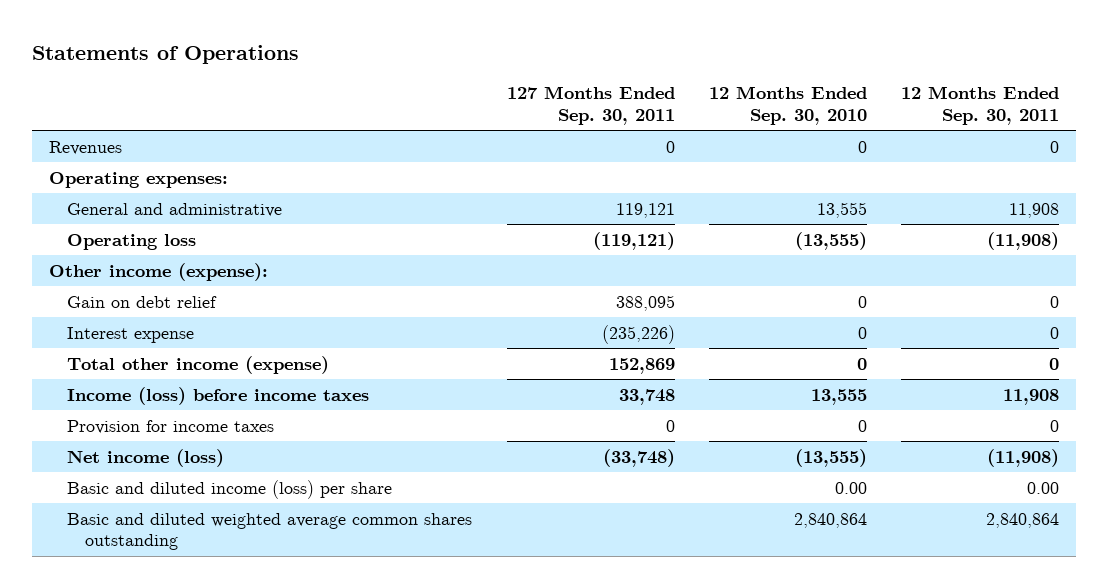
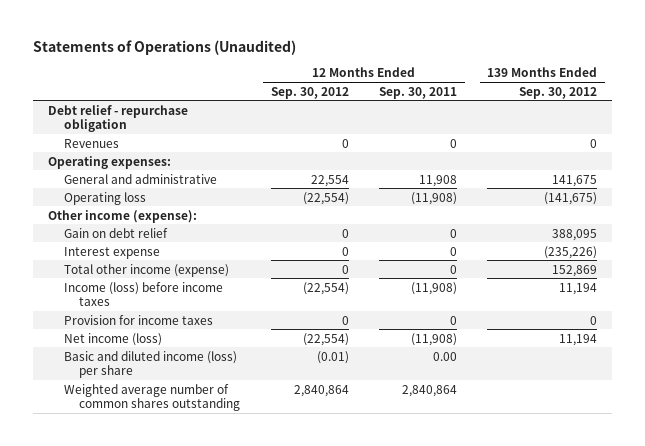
- Statements of Operations
+ Statements of Operations (Unaudited)
- | 127 Months Ended Sep. 30, 2011 | 12 Months Ended Sep. 30, 2010 | 12 Months Ended Sep. 30, 2011
+ | 12 Months Ended Sep. 30, 2012 | 12 Months Ended Sep. 30, 2011 | 139 Months Ended Sep. 30, 2012
+ Debt relief - repurchase obligation
- Income (loss) before income taxes | 33,748 | 13,555 | 11,908
+ Income (loss) before income taxes | (22,554) | (11,908) | 11,194
- Basic and diluted weighted average common shares outstanding | | 2,840,864 | 2,840,864
+ Weighted average number of common shares outstanding | 2,840,864 | 2,840,864 |

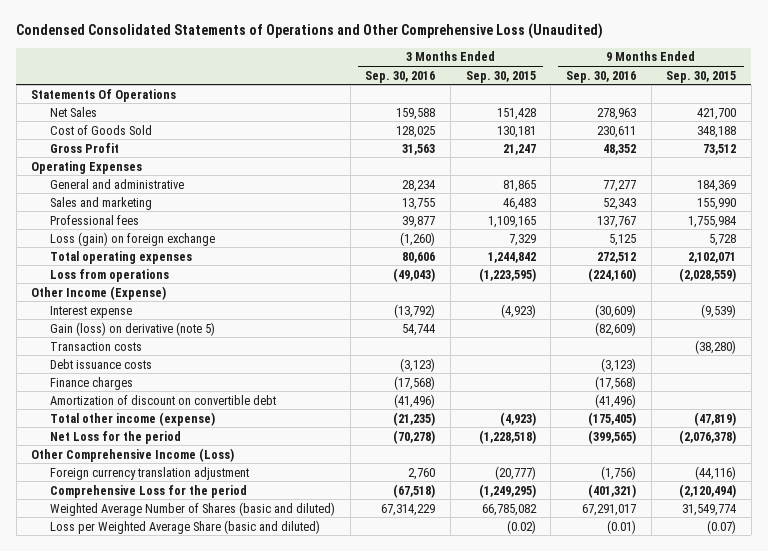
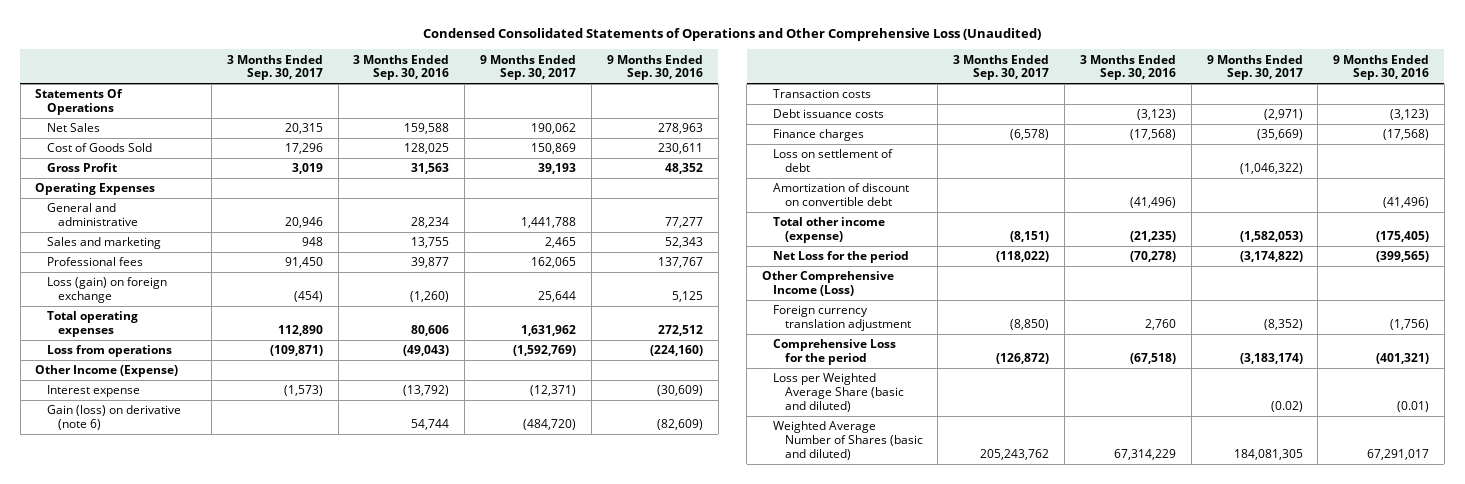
- | 3 Months Ended Sep. 30, 2016 | 3 Months Ended Sep. 30, 2015 | 9 Months Ended Sep. 30, 2016 | 9 Months Ended Sep. 30, 2015
+ | 3 Months Ended Sep. 30, 2017 | 3 Months Ended Sep. 30, 2016 | 9 Months Ended Sep. 30, 2017 | 9 Months Ended Sep. 30, 2016
- Gain (loss) on derivative (note 5) | 54,744 | | (82,609) |
+ Gain (loss) on derivative (note 6) | | 54,744 | (484,720) | (82,609)
+ Loss on settlement of debt | | | (1,046,322) |
moved down: Weighted Average Number of Shares (basic and diluted) | 205,243,762 | 67,314,229 | 184,081,305 | 67,291,017

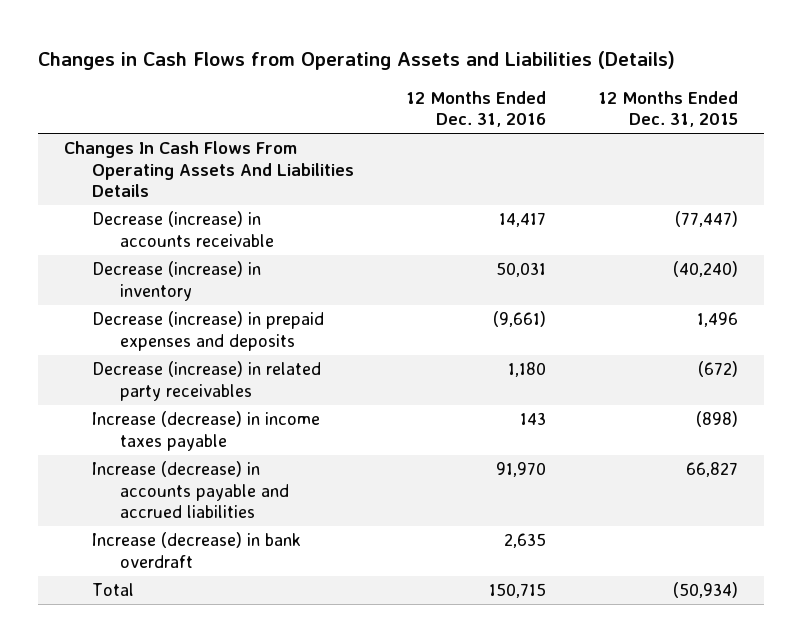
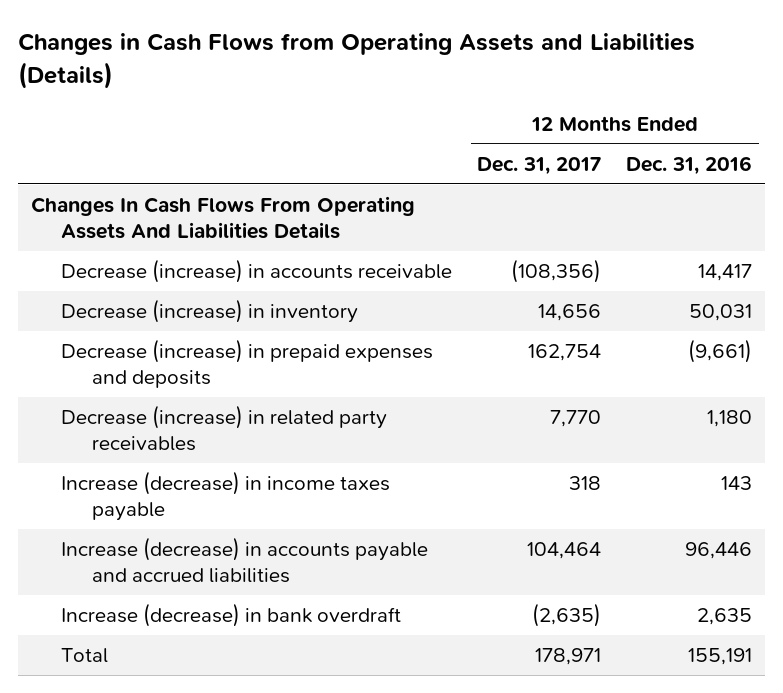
- | 12 Months Ended Dec. 31, 2016 | 12 Months Ended Dec. 31, 2015
+ | 12 Months Ended Dec. 31, 2017 | 12 Months Ended Dec. 31, 2016
- Increase (decrease) in accounts payable and accrued liabilities | 91,970 | 66,827
+ Increase (decrease) in accounts payable and accrued liabilities | 104,464 | 96,446
- Total | 150,715 | (50,934)
+ Total | 178,971 | 155,191

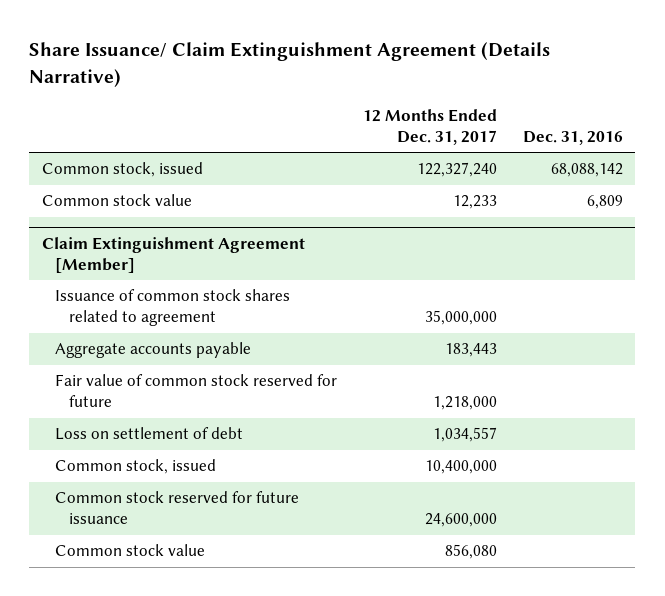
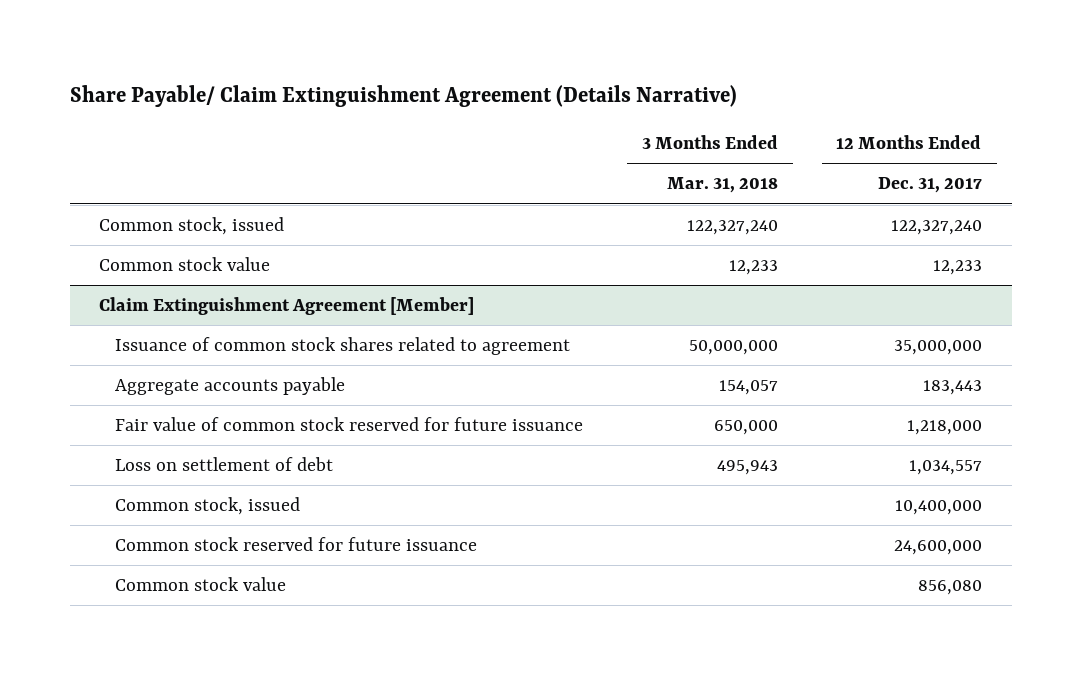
- Share Issuance/ Claim Extinguishment Agreement (Details Narrative)
+ Share Payable/ Claim Extinguishment Agreement (Details Narrative)
- | 12 Months Ended Dec. 31, 2017 | Dec. 31, 2016
+ | 3 Months Ended Mar. 31, 2018 | 12 Months Ended Dec. 31, 2017
@ Claim Extinguishment Agreement [Member]
- Fair value of common stock reserved for future | 1,218,000 |
+ Fair value of common stock reserved for future issuance | 650,000 | 1,218,000

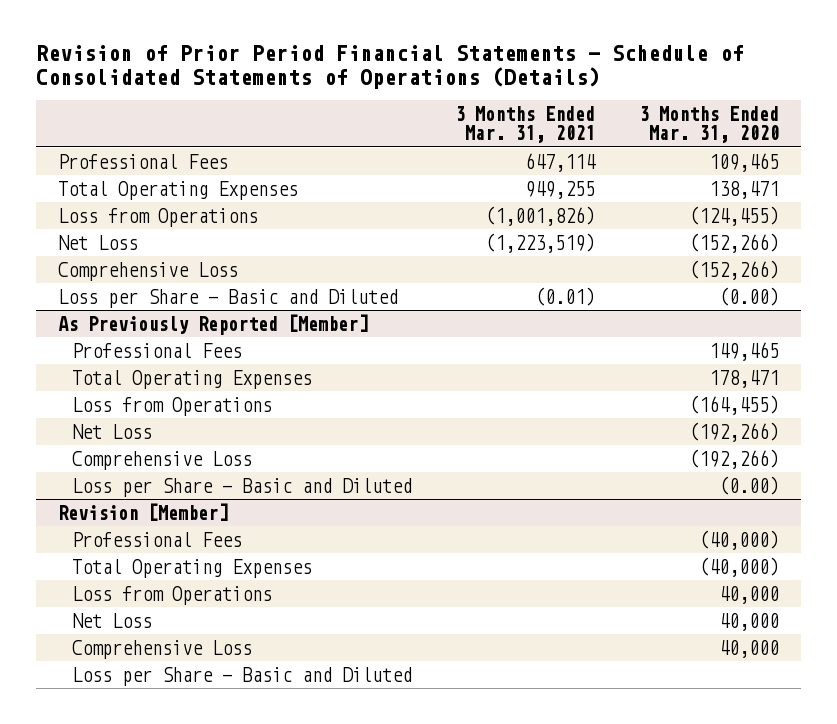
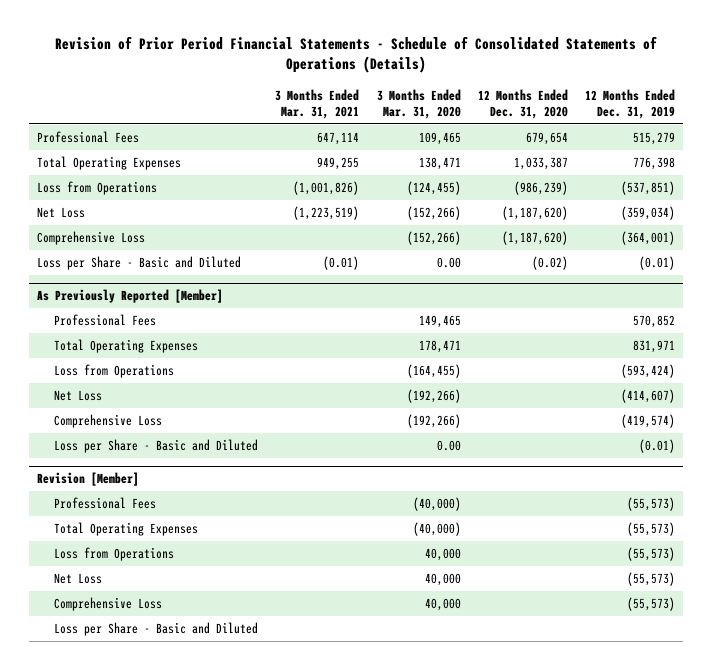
- | 3 Months Ended Mar. 31, 2021 | 3 Months Ended Mar. 31, 2020
+ | 3 Months Ended Mar. 31, 2021 | 3 Months Ended Mar. 31, 2020 | 12 Months Ended Dec. 31, 2020 | 12 Months Ended Dec. 31, 2019
- Loss per Share - Basic and Diluted | (0.01) | (0.00)
+ Loss per Share - Basic and Diluted | (0.01) | 0.00 | (0.02) | (0.01)
@ As Previously Reported [Member]
- Loss per Share - Basic and Diluted | | (0.00)
+ Loss per Share - Basic and Diluted | | 0.00 | | (0.01)

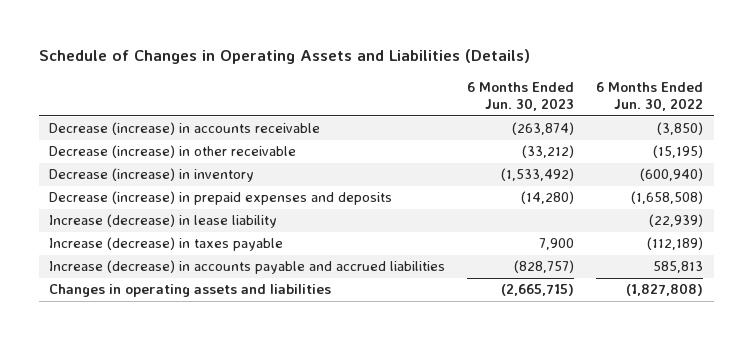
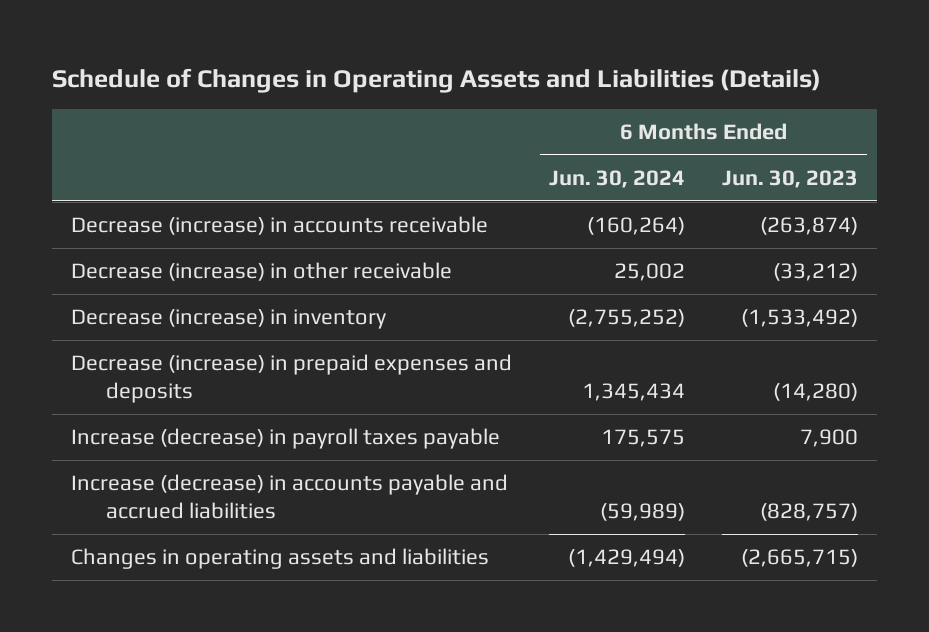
- | 6 Months Ended Jun. 30, 2023 | 6 Months Ended Jun. 30, 2022
+ | 6 Months Ended Jun. 30, 2024 | 6 Months Ended Jun. 30, 2023
- Increase (decrease) in lease liability | | (22,939)
- Increase (decrease) in taxes payable | 7,900 | (112,189)
+ Increase (decrease) in payroll taxes payable | 175,575 | 7,900

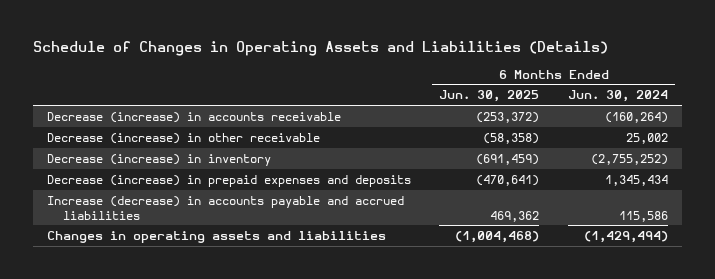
- | 6 Months Ended Jun. 30, 2024 | 6 Months Ended Jun. 30, 2023
+ | 6 Months Ended Jun. 30, 2025 | 6 Months Ended Jun. 30, 2024
- Increase (decrease) in payroll taxes payable | 175,575 | 7,900
- Increase (decrease) in accounts payable and accrued liabilities | (59,989) | (828,757)
+ Increase (decrease) in accounts payable and accrued liabilities | 469,362 | 115,586

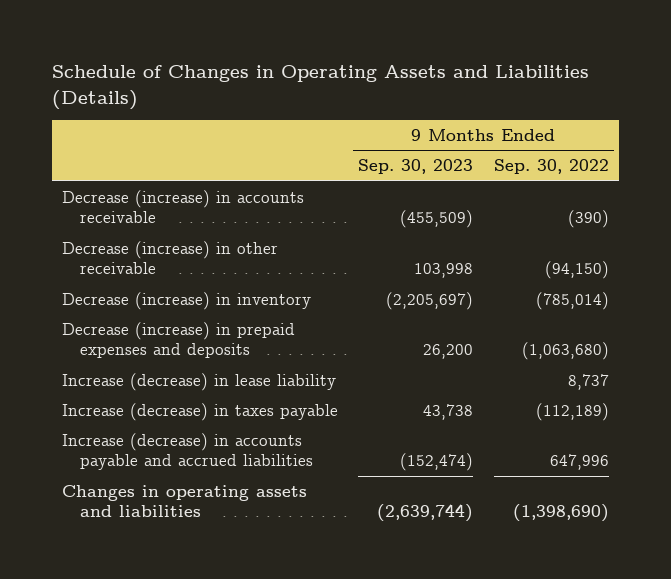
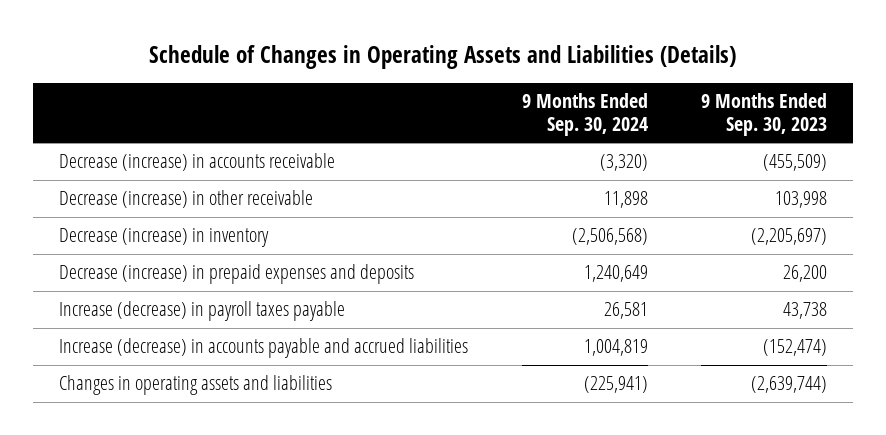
- | 9 Months Ended Sep. 30, 2023 | 9 Months Ended Sep. 30, 2022
+ | 9 Months Ended Sep. 30, 2024 | 9 Months Ended Sep. 30, 2023
- Increase (decrease) in lease liability | | 8,737
- Increase (decrease) in taxes payable | 43,738 | (112,189)
+ Increase (decrease) in payroll taxes payable | 26,581 | 43,738

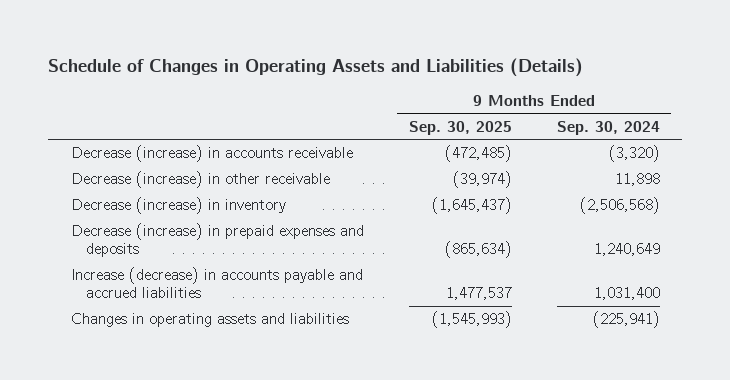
- | 9 Months Ended Sep. 30, 2024 | 9 Months Ended Sep. 30, 2023
+ | 9 Months Ended Sep. 30, 2025 | 9 Months Ended Sep. 30, 2024
- Increase (decrease) in payroll taxes payable | 26,581 | 43,738
- Increase (decrease) in accounts payable and accrued liabilities | 1,004,819 | (152,474)
+ Increase (decrease) in accounts payable and accrued liabilities | 1,477,537 | 1,031,400

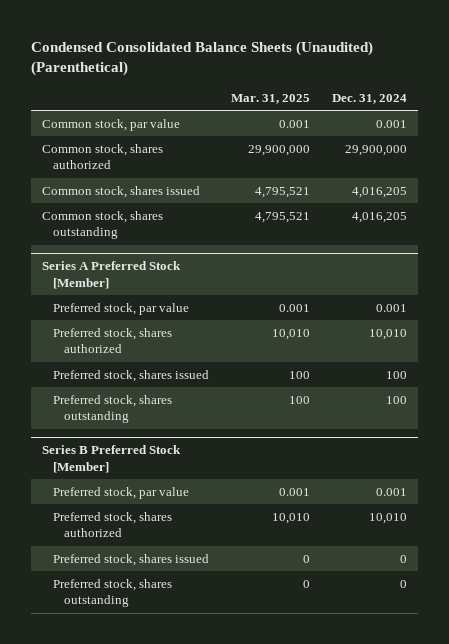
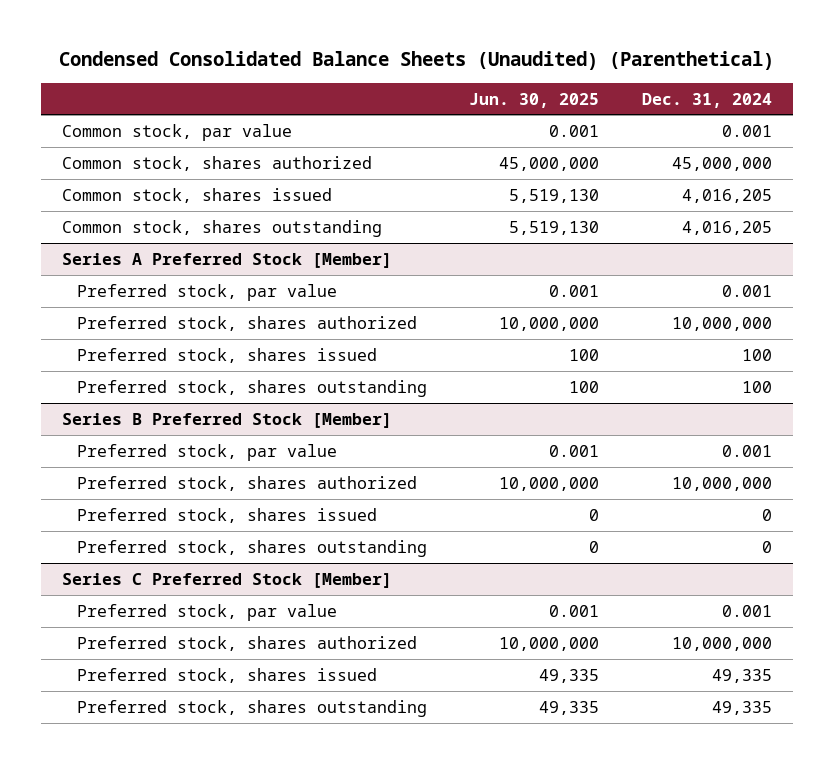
- | Mar. 31, 2025 | Dec. 31, 2024
+ | Jun. 30, 2025 | Dec. 31, 2024
- Common stock, shares authorized | 29,900,000 | 29,900,000
+ Common stock, shares authorized | 45,000,000 | 45,000,000
@ Series A Preferred Stock [Member]
- Preferred stock, shares authorized | 10,010 | 10,010
+ Preferred stock, shares authorized | 10,000,000 | 10,000,000
@ Series B Preferred Stock [Member]
- Preferred stock, shares authorized | 10,010 | 10,010
+ Preferred stock, shares authorized | 10,000,000 | 10,000,000
+ Series C Preferred Stock [Member]
+ Preferred stock, par value | 0.001 | 0.001
+ Preferred stock, shares authorized | 10,000,000 | 10,000,000
+ Preferred stock, shares issued | 49,335 | 49,335
+ Preferred stock, shares outstanding | 49,335 | 49,335

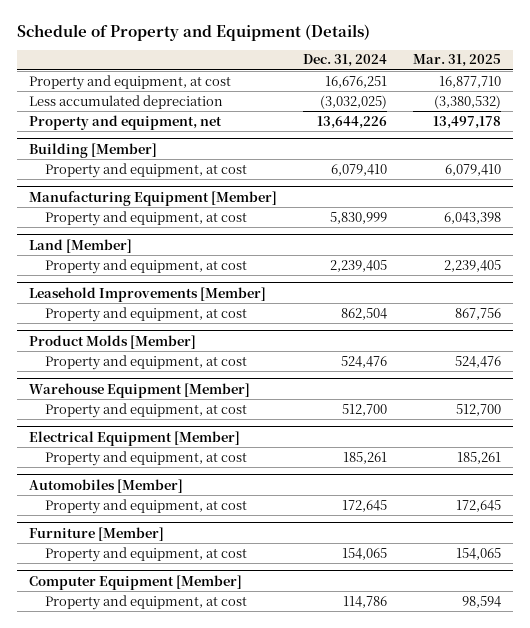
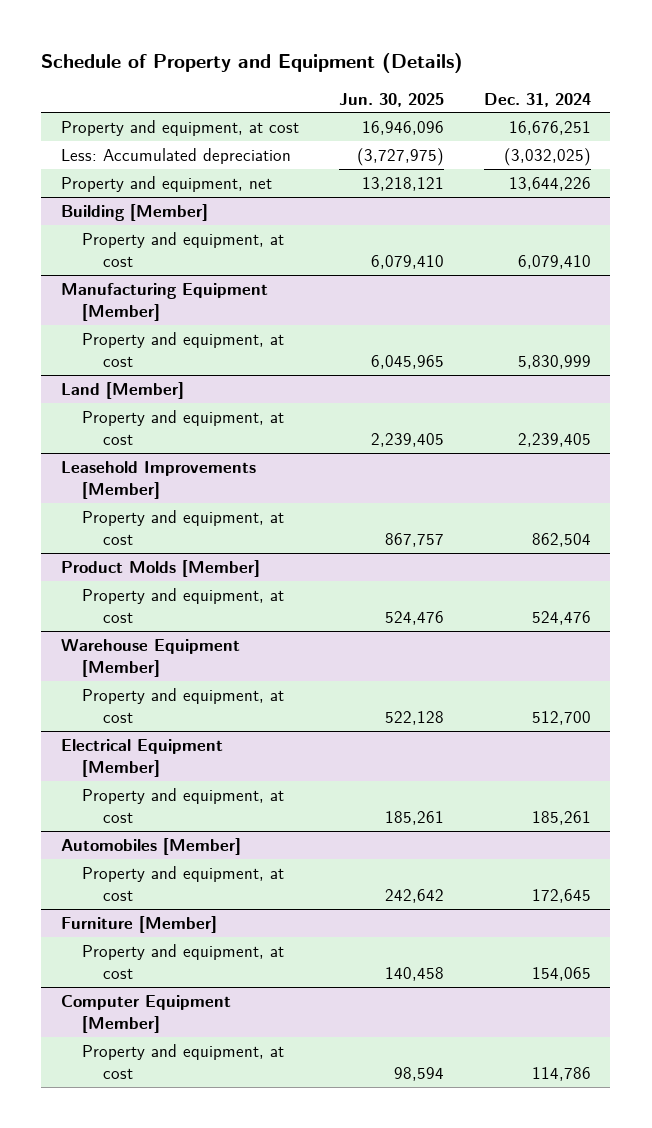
- | Dec. 31, 2024 | Mar. 31, 2025
+ | Jun. 30, 2025 | Dec. 31, 2024
- Less accumulated depreciation | (3,032,025) | (3,380,532)
+ Less: Accumulated depreciation | (3,727,975) | (3,032,025)

